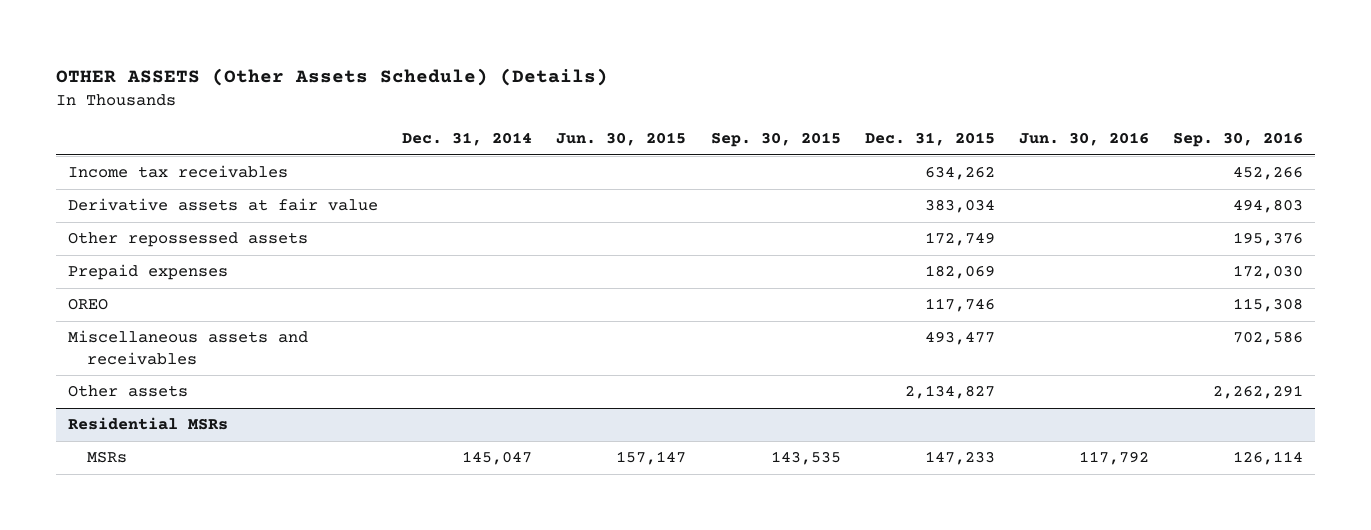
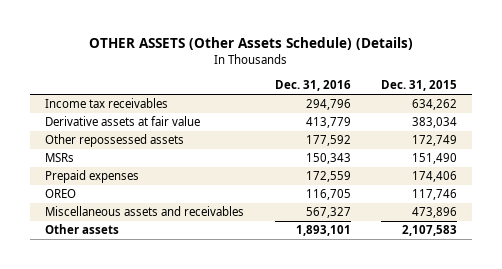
- | Dec. 31, 2014 | Jun. 30, 2015 | Sep. 30, 2015 | Dec. 31, 2015 | Jun. 30, 2016 | Sep. 30, 2016
+ | Dec. 31, 2016 | Dec. 31, 2015
- Prepaid expenses | | | | 182,069 | | 172,030
+ MSRs | 150,343 | 151,490
+ Prepaid expenses | 172,559 | 174,406
- Miscellaneous assets and receivables | | | | 493,477 | | 702,586
- Other assets | | | | 2,134,827 | | 2,262,291
- Residential MSRs
- MSRs | 145,047 | 157,147 | 143,535 | 147,233 | 117,792 | 126,114
+ Miscellaneous assets and receivables | 567,327 | 473,896
+ Other assets | 1,893,101 | 2,107,583

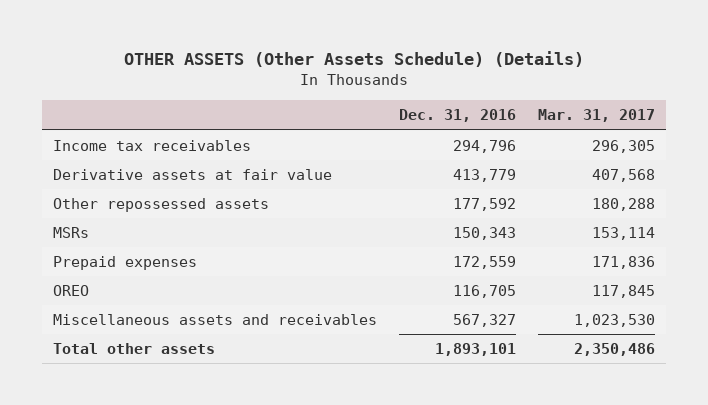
- | Dec. 31, 2016 | Dec. 31, 2015
+ | Dec. 31, 2016 | Mar. 31, 2017
- Other assets | 1,893,101 | 2,107,583
+ Total other assets | 1,893,101 | 2,350,486

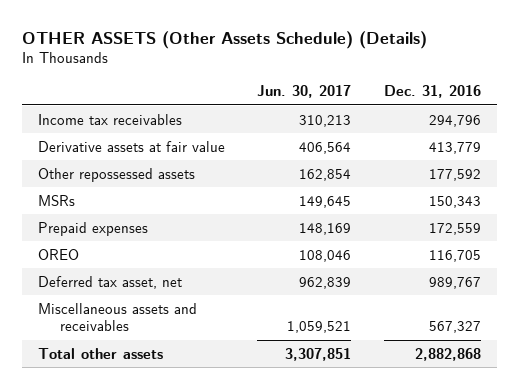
- | Dec. 31, 2016 | Mar. 31, 2017
+ | Jun. 30, 2017 | Dec. 31, 2016
+ Deferred tax asset, net | 962,839 | 989,767
- Total other assets | 1,893,101 | 2,350,486
+ Total other assets | 3,307,851 | 2,882,868

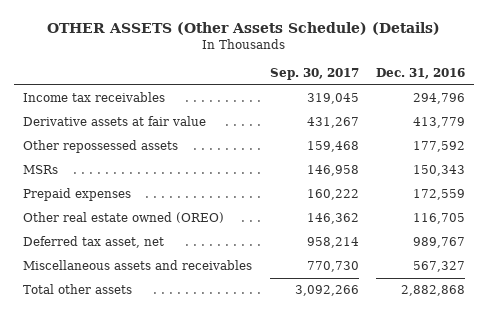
- | Jun. 30, 2017 | Dec. 31, 2016
+ | Sep. 30, 2017 | Dec. 31, 2016
- OREO | 108,046 | 116,705
+ Other real estate owned (OREO) | 146,362 | 116,705

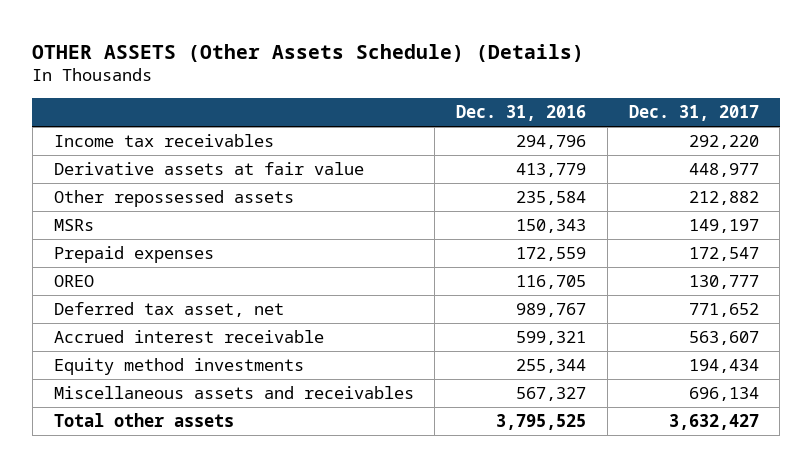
- | Sep. 30, 2017 | Dec. 31, 2016
+ | Dec. 31, 2016 | Dec. 31, 2017
- Other repossessed assets | 159,468 | 177,592
+ Other repossessed assets | 235,584 | 212,882
- Other real estate owned (OREO) | 146,362 | 116,705
+ OREO | 116,705 | 130,777
+ Accrued interest receivable | 599,321 | 563,607
+ Equity method investments | 255,344 | 194,434
- Total other assets | 3,092,266 | 2,882,868
+ Total other assets | 3,795,525 | 3,632,427

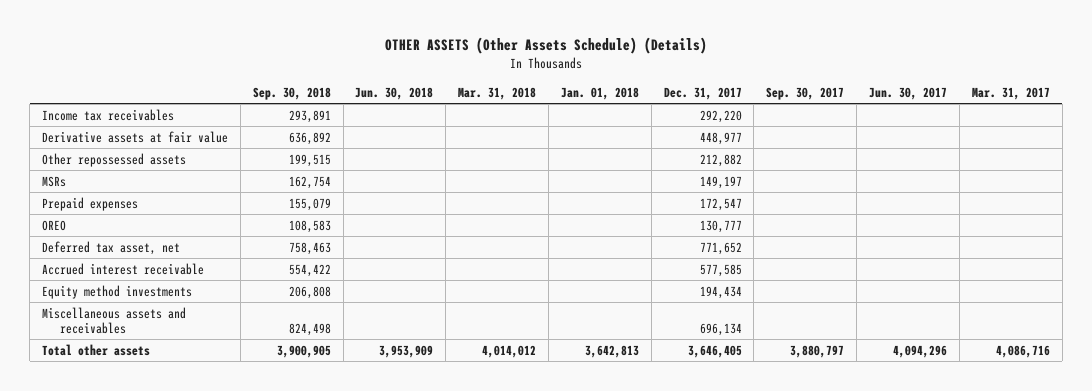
- | Dec. 31, 2016 | Dec. 31, 2017
+ | Sep. 30, 2018 | Jun. 30, 2018 | Mar. 31, 2018 | Jan. 01, 2018 | Dec. 31, 2017 | Sep. 30, 2017 | Jun. 30, 2017 | Mar. 31, 2017
- Accrued interest receivable | 599,321 | 563,607
+ Accrued interest receivable | 554,422 | | | | 577,585 | | |
- Total other assets | 3,795,525 | 3,632,427
+ Total other assets | 3,900,905 | 3,953,909 | 4,014,012 | 3,642,813 | 3,646,405 | 3,880,797 | 4,094,296 | 4,086,716

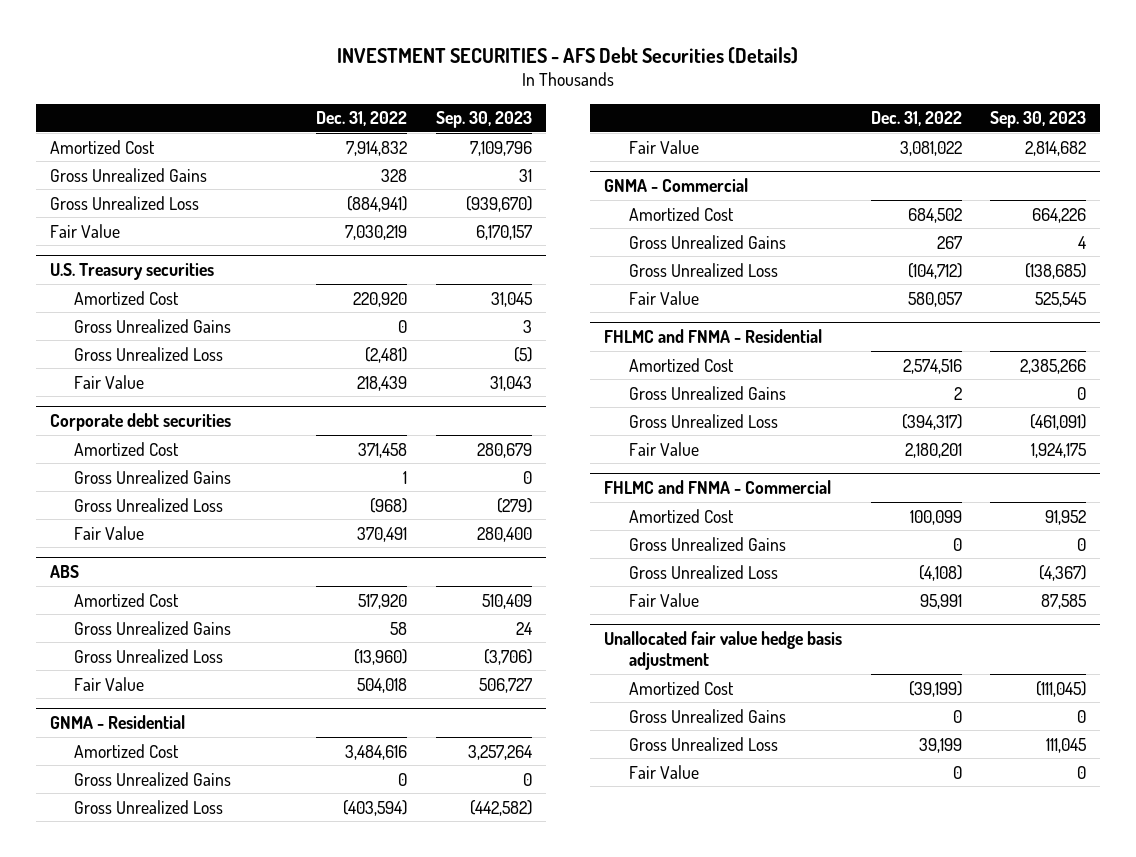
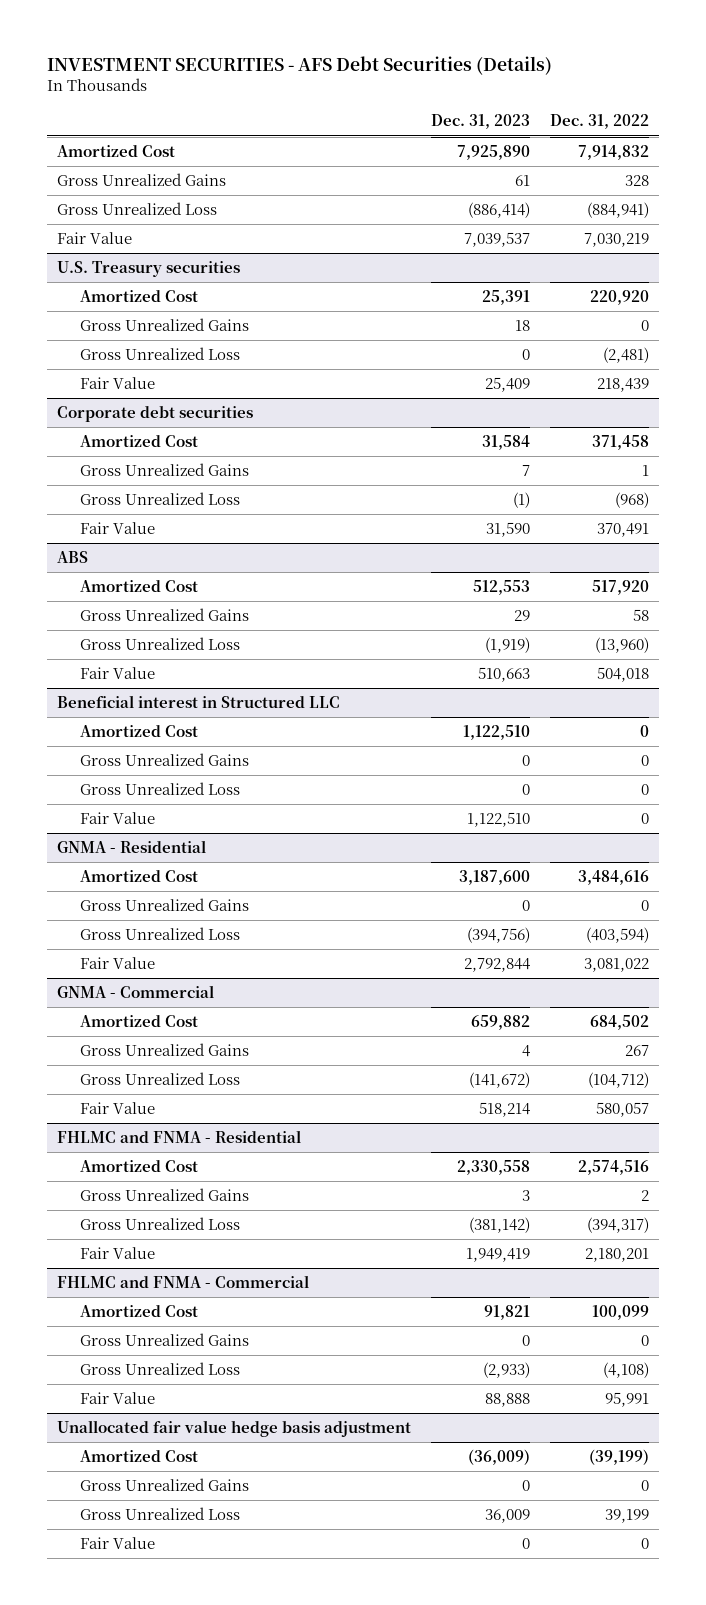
- | Dec. 31, 2022 | Sep. 30, 2023
+ | Dec. 31, 2023 | Dec. 31, 2022
+ Beneficial interest in Structured LLC
+ Amortized Cost | 1,122,510 | 0
+ Gross Unrealized Gains | 0 | 0
+ Gross Unrealized Loss | 0 | 0
+ Fair Value | 1,122,510 | 0

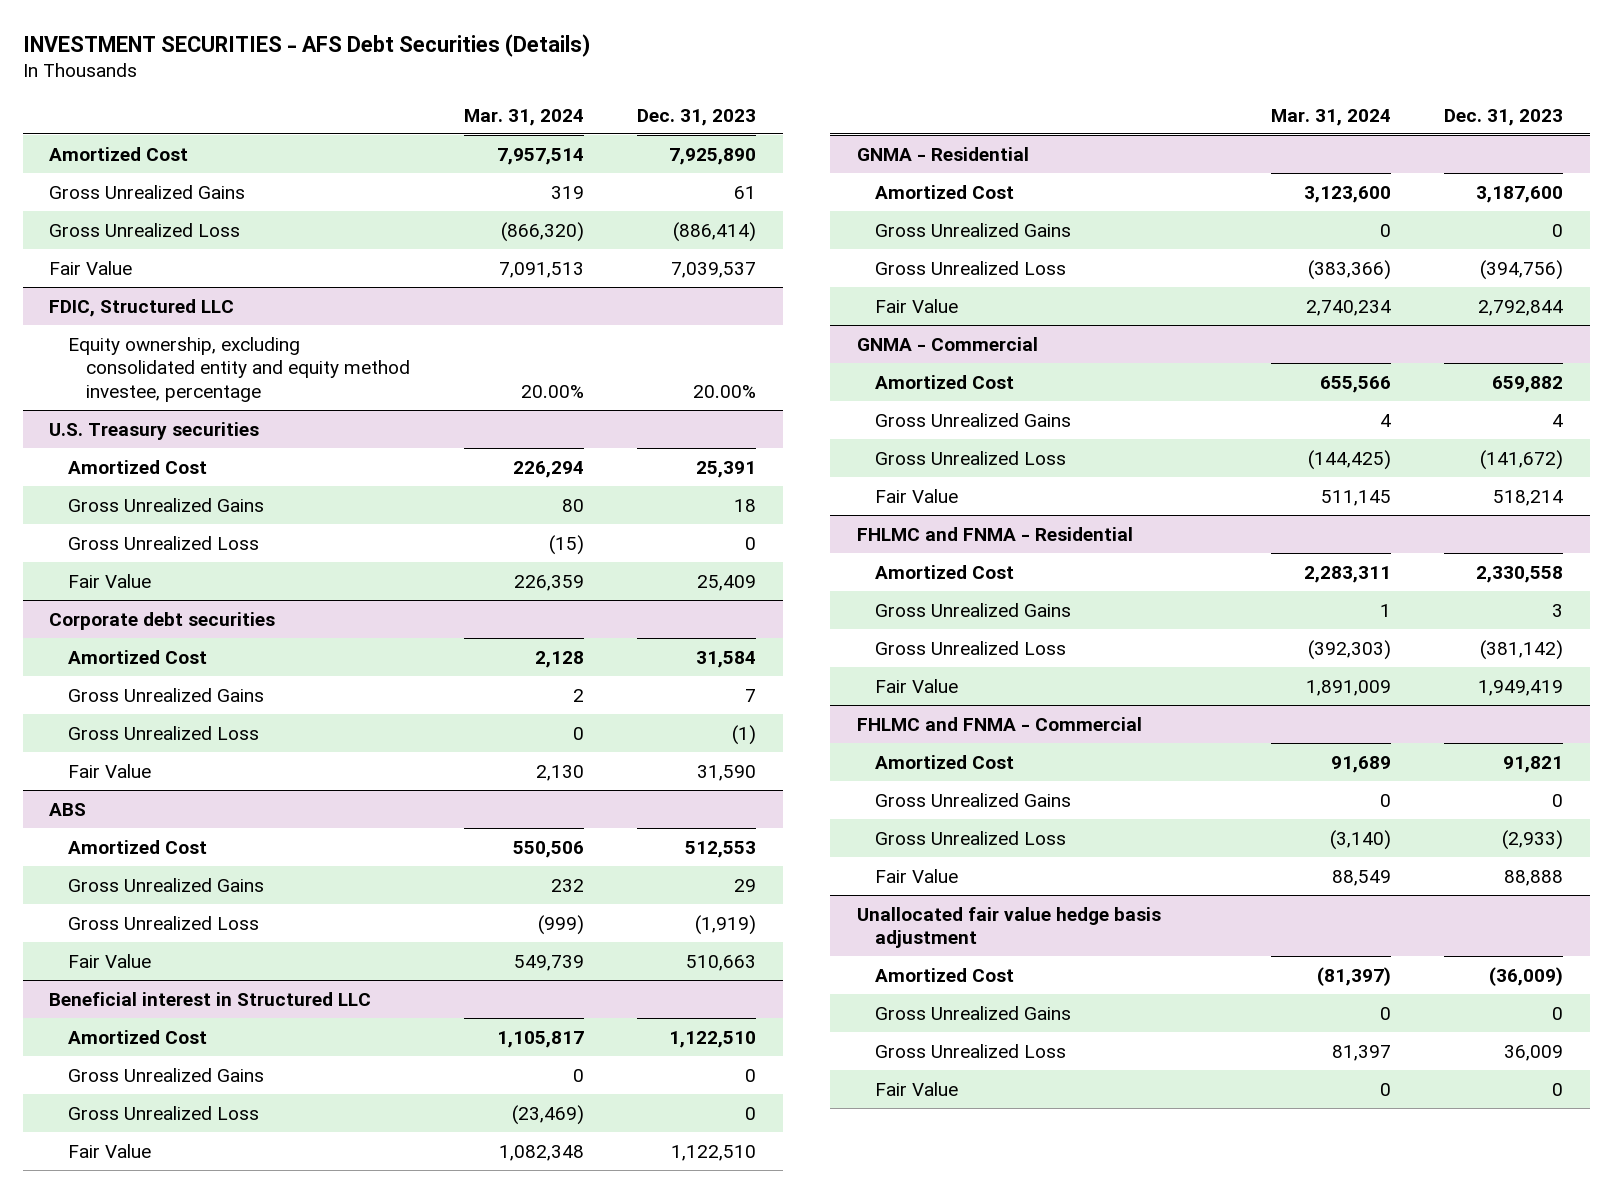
- | Dec. 31, 2023 | Dec. 31, 2022
+ | Mar. 31, 2024 | Dec. 31, 2023
+ FDIC, Structured LLC
+ Equity ownership, excluding consolidated entity and equity method investee, percentage | 20.00% | 20.00%

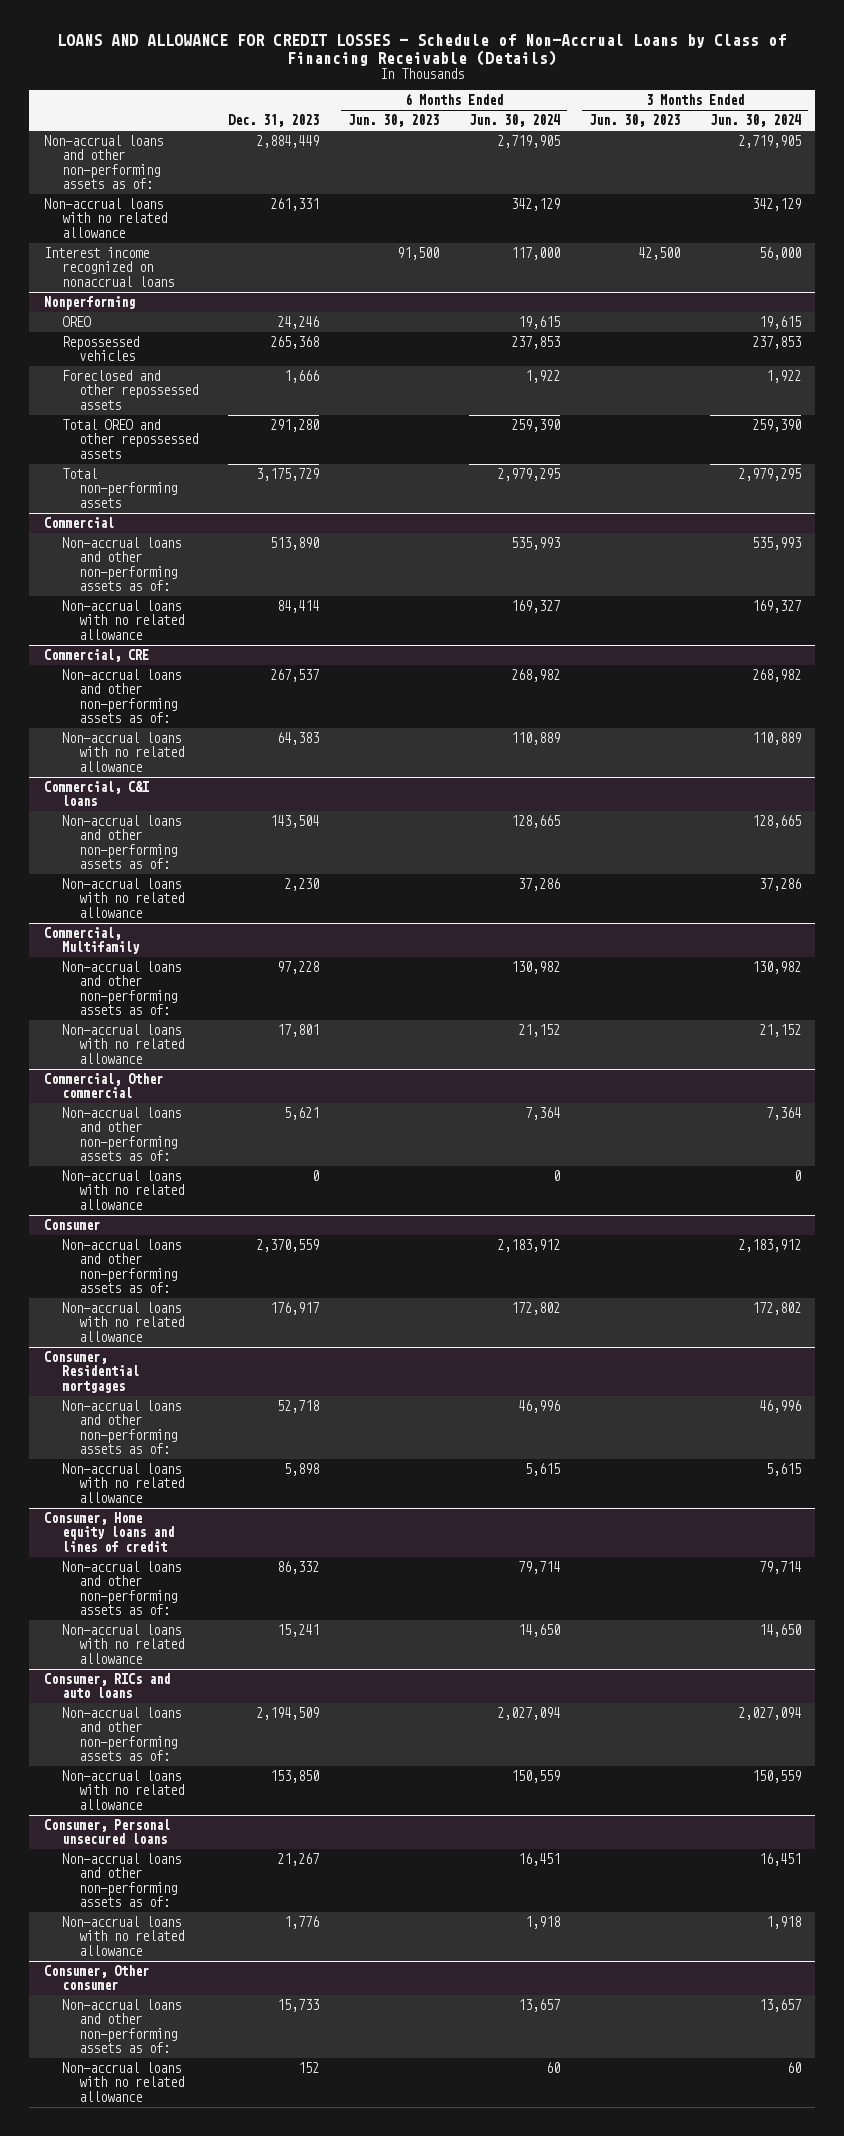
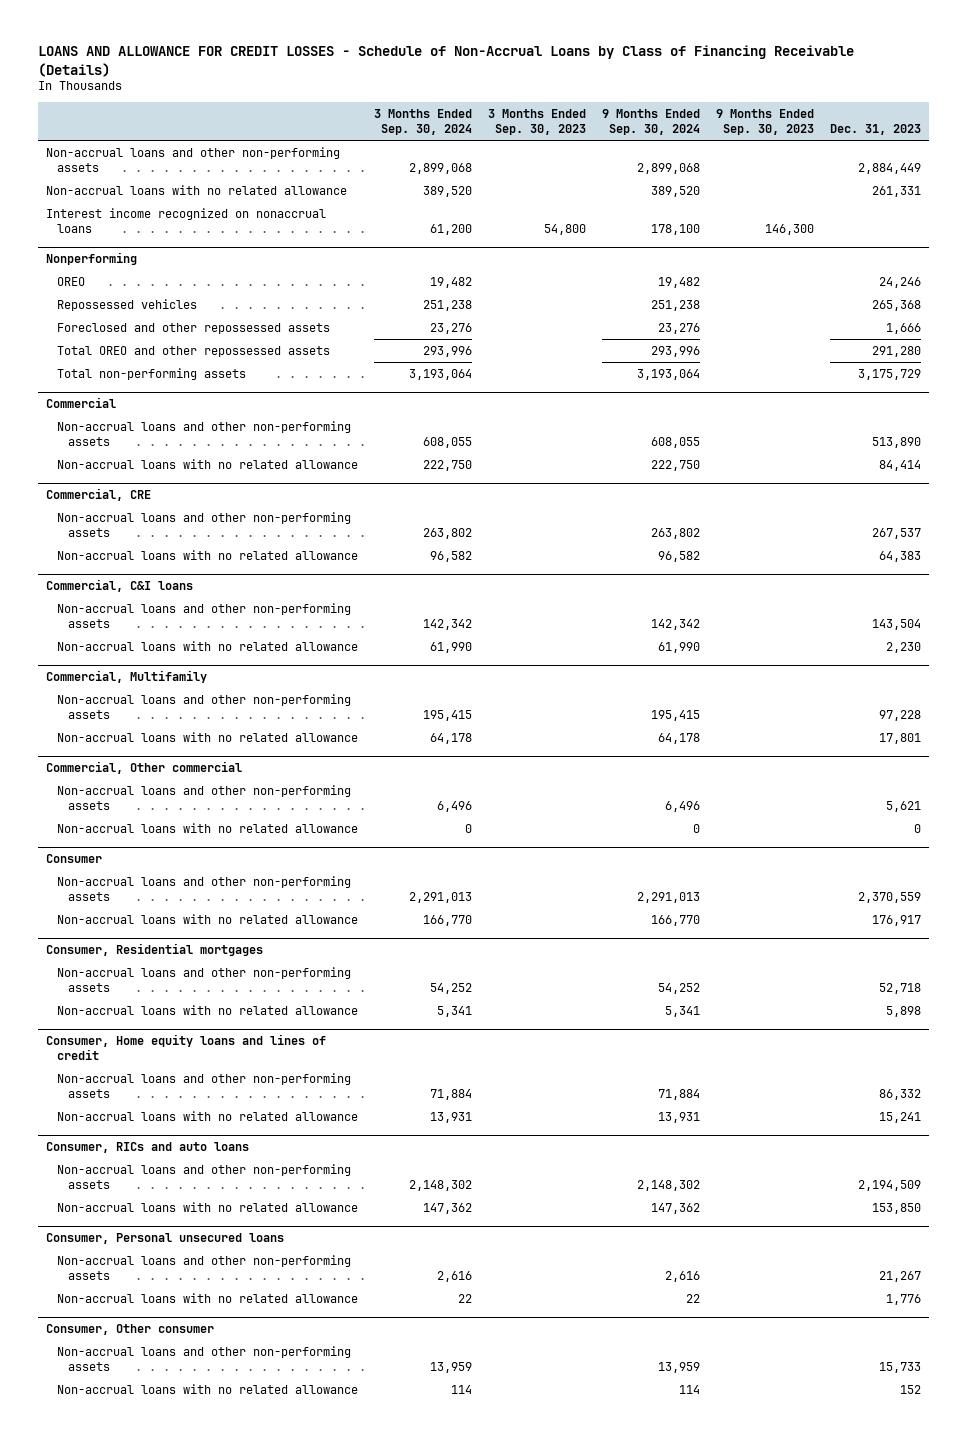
- | Dec. 31, 2023 | 6 Months Ended Jun. 30, 2023 | 6 Months Ended Jun. 30, 2024 | 3 Months Ended Jun. 30, 2023 | 3 Months Ended Jun. 30, 2024
+ | 3 Months Ended Sep. 30, 2024 | 3 Months Ended Sep. 30, 2023 | 9 Months Ended Sep. 30, 2024 | 9 Months Ended Sep. 30, 2023 | Dec. 31, 2023
- Non-accrual loans and other non-performing assets as of: | 2,884,449 | | 2,719,905 | | 2,719,905
+ Non-accrual loans and other non-performing assets | 2,899,068 | | 2,899,068 | | 2,884,449
@ Commercial
- Non-accrual loans and other non-performing assets as of: | 513,890 | | 535,993 | | 535,993
+ Non-accrual loans and other non-performing assets | 608,055 | | 608,055 | | 513,890
@ Commercial, CRE
- Non-accrual loans and other non-performing assets as of: | 267,537 | | 268,982 | | 268,982
+ Non-accrual loans and other non-performing assets | 263,802 | | 263,802 | | 267,537
@ Commercial, C&I loans
- Non-accrual loans and other non-performing assets as of: | 143,504 | | 128,665 | | 128,665
+ Non-accrual loans and other non-performing assets | 142,342 | | 142,342 | | 143,504
@ Commercial, Multifamily
- Non-accrual loans and other non-performing assets as of: | 97,228 | | 130,982 | | 130,982
+ Non-accrual loans and other non-performing assets | 195,415 | | 195,415 | | 97,228
@ Commercial, Other commercial
- Non-accrual loans and other non-performing assets as of: | 5,621 | | 7,364 | | 7,364
+ Non-accrual loans and other non-performing assets | 6,496 | | 6,496 | | 5,621
@ Consumer
- Non-accrual loans and other non-performing assets as of: | 2,370,559 | | 2,183,912 | | 2,183,912
+ Non-accrual loans and other non-performing assets | 2,291,013 | | 2,291,013 | | 2,370,559
@ Consumer, Residential mortgages
- Non-accrual loans and other non-performing assets as of: | 52,718 | | 46,996 | | 46,996
+ Non-accrual loans and other non-performing assets | 54,252 | | 54,252 | | 52,718
@ Consumer, Home equity loans and lines of credit
- Non-accrual loans and other non-performing assets as of: | 86,332 | | 79,714 | | 79,714
+ Non-accrual loans and other non-performing assets | 71,884 | | 71,884 | | 86,332
@ Consumer, RICs and auto loans
- Non-accrual loans and other non-performing assets as of: | 2,194,509 | | 2,027,094 | | 2,027,094
+ Non-accrual loans and other non-performing assets | 2,148,302 | | 2,148,302 | | 2,194,509
@ Consumer, Personal unsecured loans
- Non-accrual loans and other non-performing assets as of: | 21,267 | | 16,451 | | 16,451
+ Non-accrual loans and other non-performing assets | 2,616 | | 2,616 | | 21,267
@ Consumer, Other consumer
- Non-accrual loans and other non-performing assets as of: | 15,733 | | 13,657 | | 13,657
+ Non-accrual loans and other non-performing assets | 13,959 | | 13,959 | | 15,733

